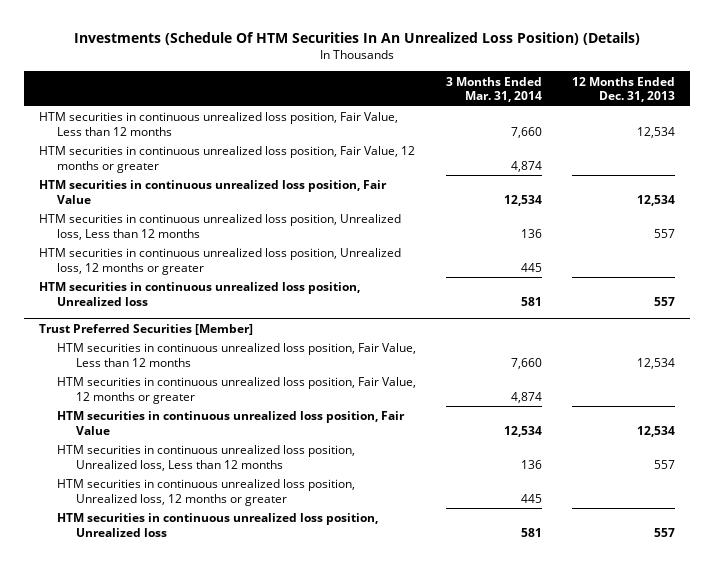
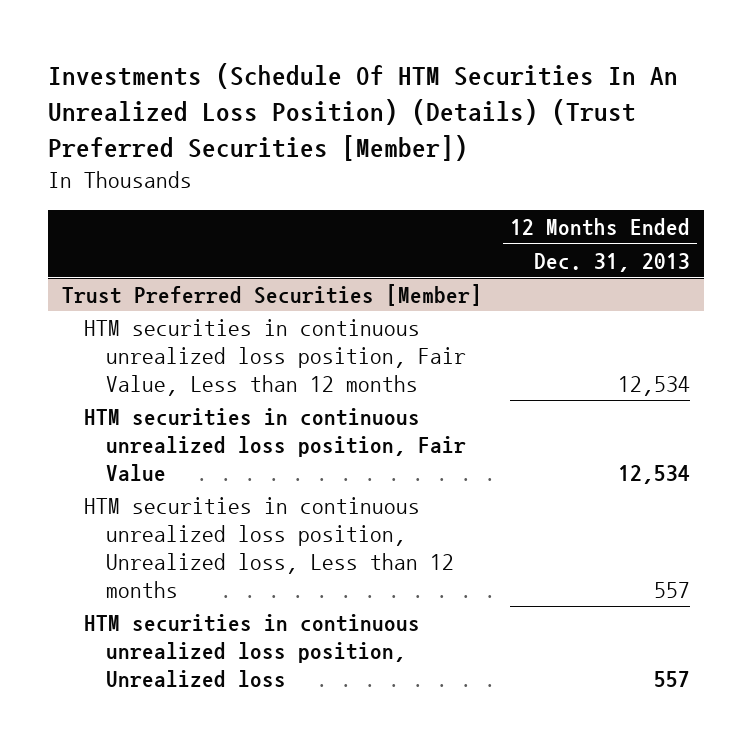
- Investments (Schedule Of HTM Securities In An Unrealized Loss Position) (Details)
+ Investments (Schedule Of HTM Securities In An Unrealized Loss Position) (Details) (Trust Preferred Securities [Member])
- | 3 Months Ended Mar. 31, 2014 | 12 Months Ended Dec. 31, 2013
+ | 12 Months Ended Dec. 31, 2013
- HTM securities in continuous unrealized loss position, Fair Value, Less than 12 months | 7,660 | 12,534
- HTM securities in continuous unrealized loss position, Fair Value, 12 months or greater | 4,874 |
- HTM securities in continuous unrealized loss position, Fair Value | 12,534 | 12,534
- HTM securities in continuous unrealized loss position, Unrealized loss, Less than 12 months | 136 | 557
- HTM securities in continuous unrealized loss position, Unrealized loss, 12 months or greater | 445 |
- HTM securities in continuous unrealized loss position, Unrealized loss | 581 | 557
@ Trust Preferred Securities [Member]
- HTM securities in continuous unrealized loss position, Fair Value, 12 months or greater | 4,874 |
- HTM securities in continuous unrealized loss position, Unrealized loss, 12 months or greater | 445 |

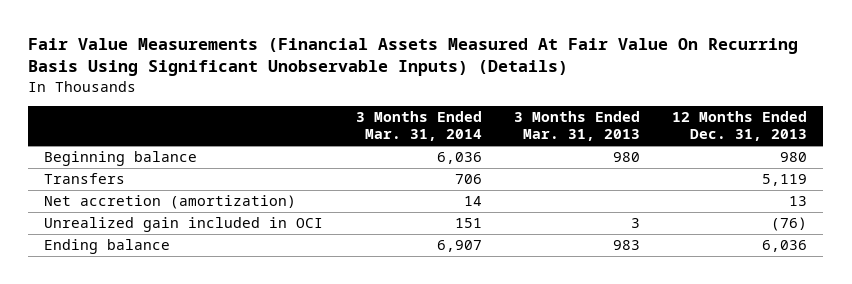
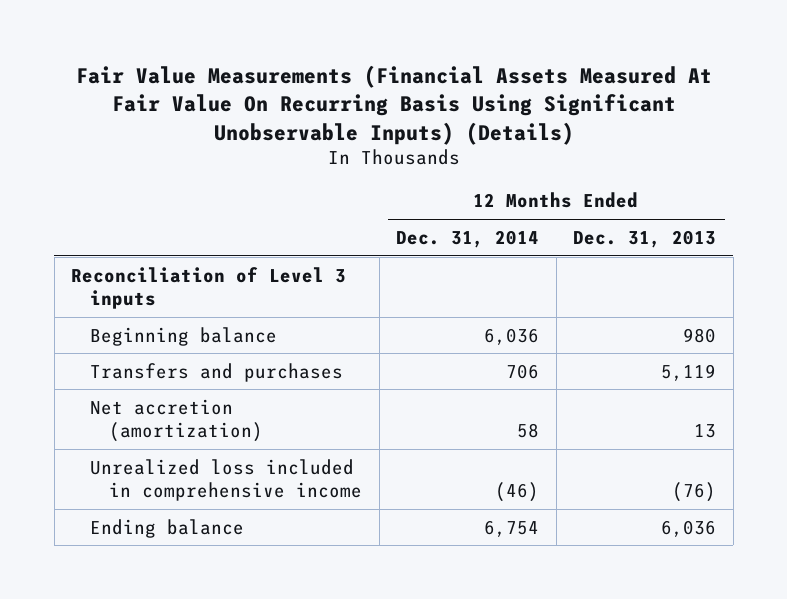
- | 3 Months Ended Mar. 31, 2014 | 3 Months Ended Mar. 31, 2013 | 12 Months Ended Dec. 31, 2013
+ | 12 Months Ended Dec. 31, 2014 | 12 Months Ended Dec. 31, 2013
+ Reconciliation of Level 3 inputs
- Transfers | 706 | | 5,119
+ Transfers and purchases | 706 | 5,119
- Unrealized gain included in OCI | 151 | 3 | (76)
+ Unrealized loss included in comprehensive income | (46) | (76)

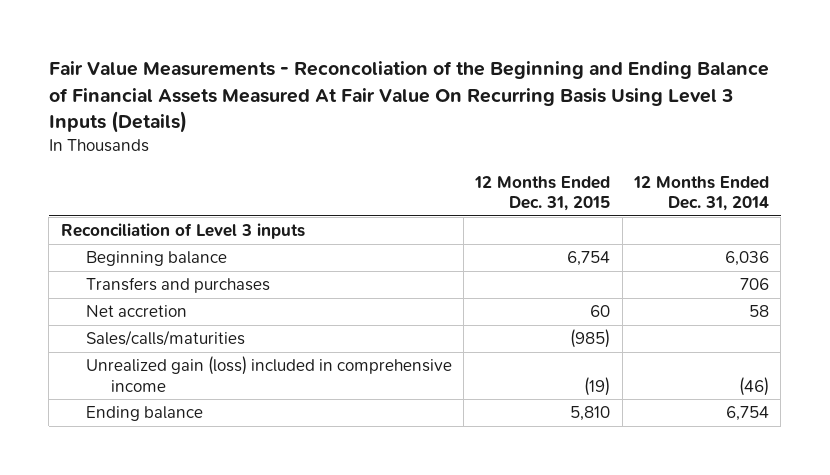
- Fair Value Measurements (Financial Assets Measured At Fair Value On Recurring Basis Using Significant Unobservable Inputs) (Details)
+ Fair Value Measurements - Reconcoliation of the Beginning and Ending Balance of Financial Assets Measured At Fair Value On Recurring Basis Using Level 3 Inputs (Details)
- | 12 Months Ended Dec. 31, 2014 | 12 Months Ended Dec. 31, 2013
+ | 12 Months Ended Dec. 31, 2015 | 12 Months Ended Dec. 31, 2014
- Net accretion (amortization) | 58 | 13
- Unrealized loss included in comprehensive income | (46) | (76)
+ Net accretion | 60 | 58
+ Sales/calls/maturities | (985) |
+ Unrealized gain (loss) included in comprehensive income | (19) | (46)

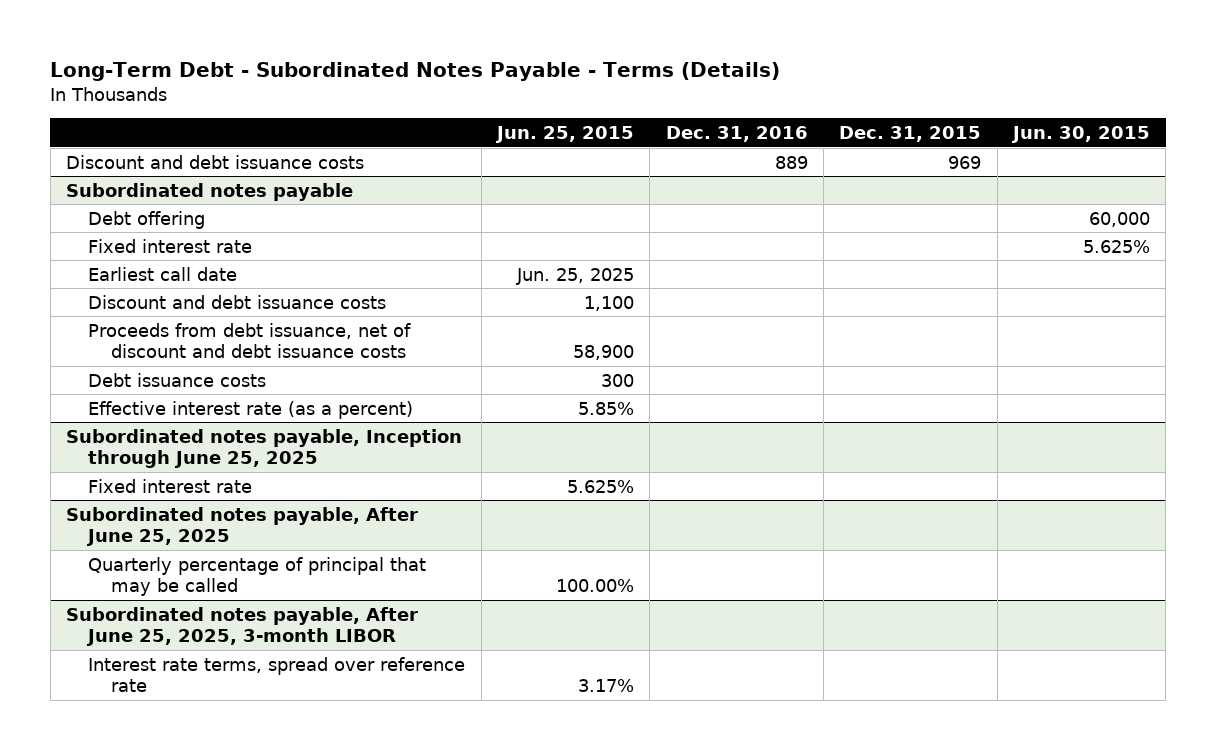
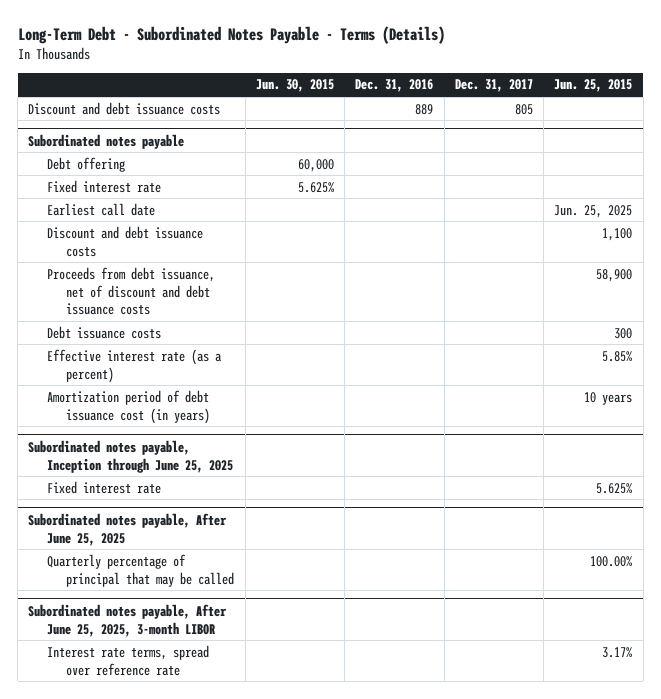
- | Jun. 25, 2015 | Dec. 31, 2016 | Dec. 31, 2015 | Jun. 30, 2015
+ | Jun. 30, 2015 | Dec. 31, 2016 | Dec. 31, 2017 | Jun. 25, 2015
@ Subordinated notes payable
+ Amortization period of debt issuance cost (in years) | | | | 10 years

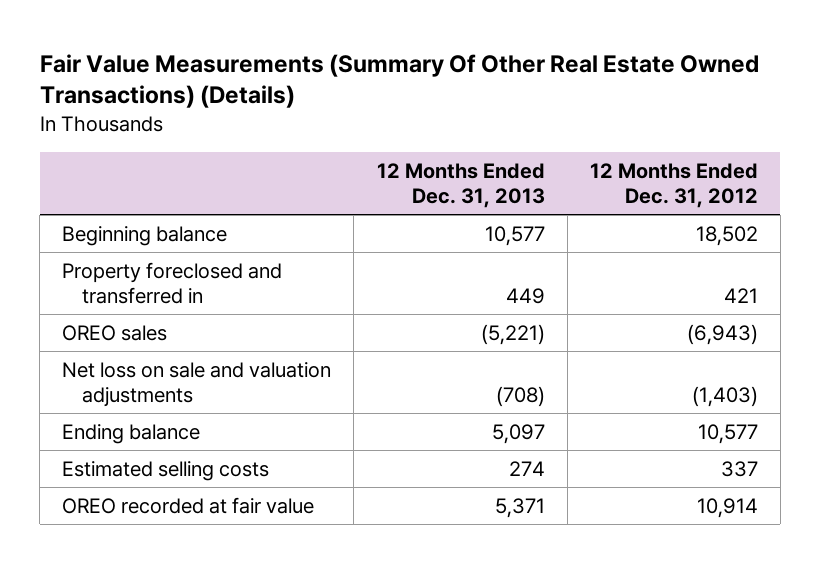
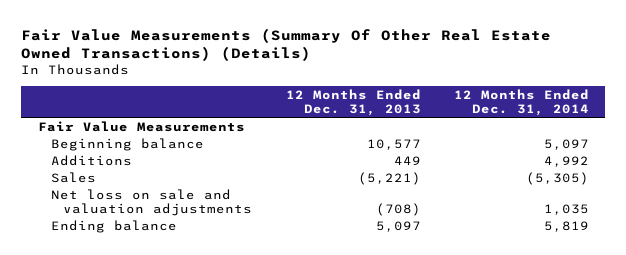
- | 12 Months Ended Dec. 31, 2013 | 12 Months Ended Dec. 31, 2012
+ | 12 Months Ended Dec. 31, 2013 | 12 Months Ended Dec. 31, 2014
+ Fair Value Measurements
- Property foreclosed and transferred in | 449 | 421
- OREO sales | (5,221) | (6,943)
+ Additions | 449 | 4,992
+ Sales | (5,221) | (5,305)
- Estimated selling costs | 274 | 337
- OREO recorded at fair value | 5,371 | 10,914

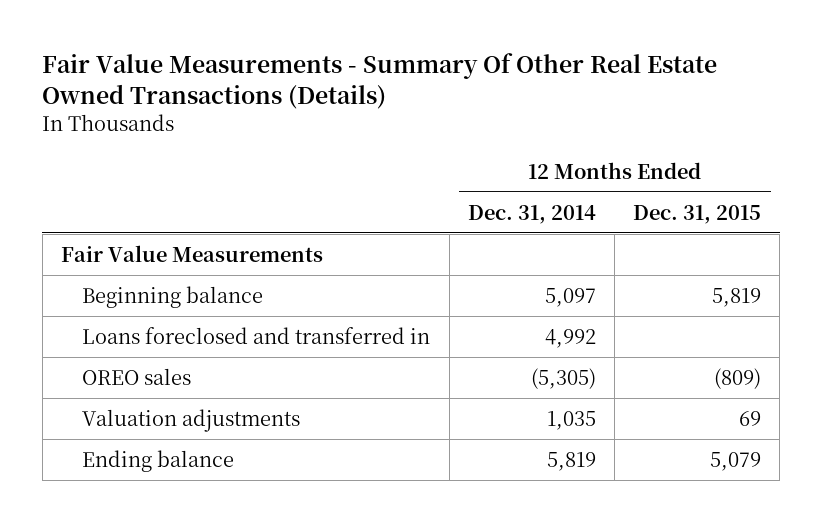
- Fair Value Measurements (Summary Of Other Real Estate Owned Transactions) (Details)
+ Fair Value Measurements - Summary Of Other Real Estate Owned Transactions (Details)
- | 12 Months Ended Dec. 31, 2013 | 12 Months Ended Dec. 31, 2014
+ | 12 Months Ended Dec. 31, 2014 | 12 Months Ended Dec. 31, 2015
- Additions | 449 | 4,992
- Sales | (5,221) | (5,305)
- Net loss on sale and valuation adjustments | (708) | 1,035
+ Loans foreclosed and transferred in | 4,992 |
+ OREO sales | (5,305) | (809)
+ Valuation adjustments | 1,035 | 69

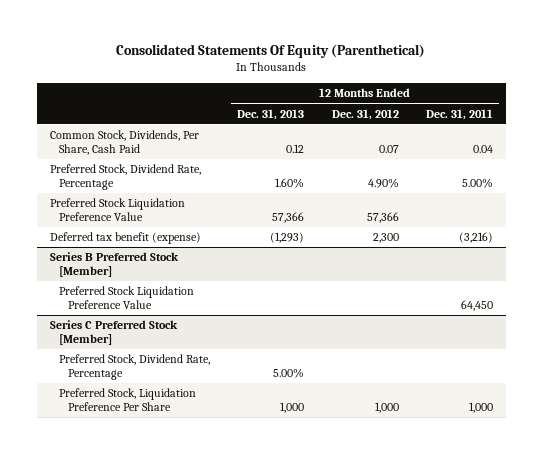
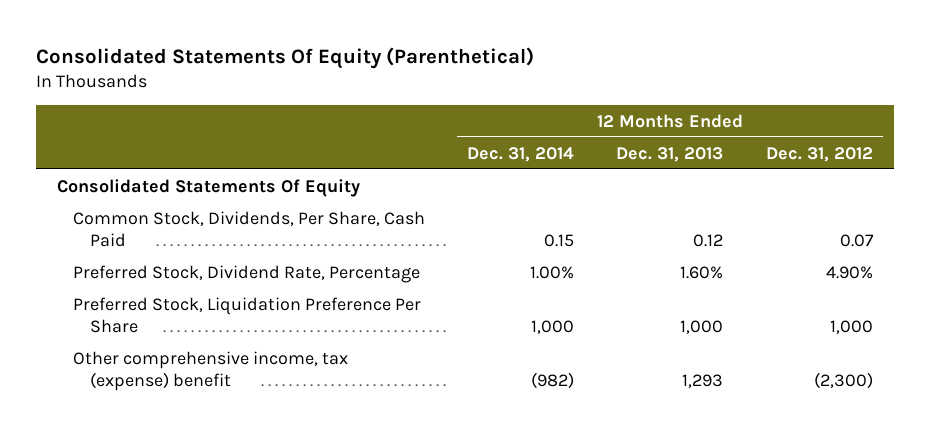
- | 12 Months Ended Dec. 31, 2013 | 12 Months Ended Dec. 31, 2012 | 12 Months Ended Dec. 31, 2011
+ | 12 Months Ended Dec. 31, 2014 | 12 Months Ended Dec. 31, 2013 | 12 Months Ended Dec. 31, 2012
+ Consolidated Statements Of Equity
- Preferred Stock Liquidation Preference Value | 57,366 | 57,366 |
- Deferred tax benefit (expense) | (1,293) | 2,300 | (3,216)
- Series B Preferred Stock [Member]
- Preferred Stock Liquidation Preference Value | | | 64,450
- Series C Preferred Stock [Member]
- Preferred Stock, Dividend Rate, Percentage | 5.00% | |
+ Other comprehensive income, tax (expense) benefit | (982) | 1,293 | (2,300)

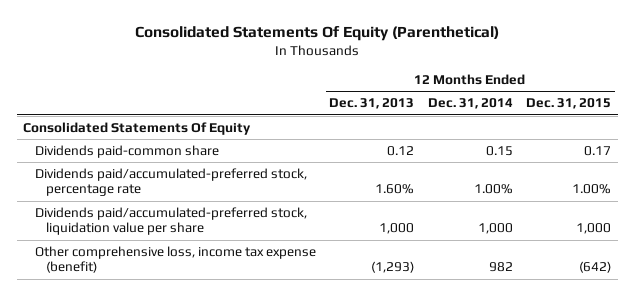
- | 12 Months Ended Dec. 31, 2014 | 12 Months Ended Dec. 31, 2013 | 12 Months Ended Dec. 31, 2012
+ | 12 Months Ended Dec. 31, 2013 | 12 Months Ended Dec. 31, 2014 | 12 Months Ended Dec. 31, 2015
- Common Stock, Dividends, Per Share, Cash Paid | 0.15 | 0.12 | 0.07
- Preferred Stock, Dividend Rate, Percentage | 1.00% | 1.60% | 4.90%
- Preferred Stock, Liquidation Preference Per Share | 1,000 | 1,000 | 1,000
- Other comprehensive income, tax (expense) benefit | (982) | 1,293 | (2,300)
+ Dividends paid-common share | 0.12 | 0.15 | 0.17
+ Dividends paid/accumulated-preferred stock, percentage rate | 1.60% | 1.00% | 1.00%
+ Dividends paid/accumulated-preferred stock, liquidation value per share | 1,000 | 1,000 | 1,000
+ Other comprehensive loss, income tax expense (benefit) | (1,293) | 982 | (642)

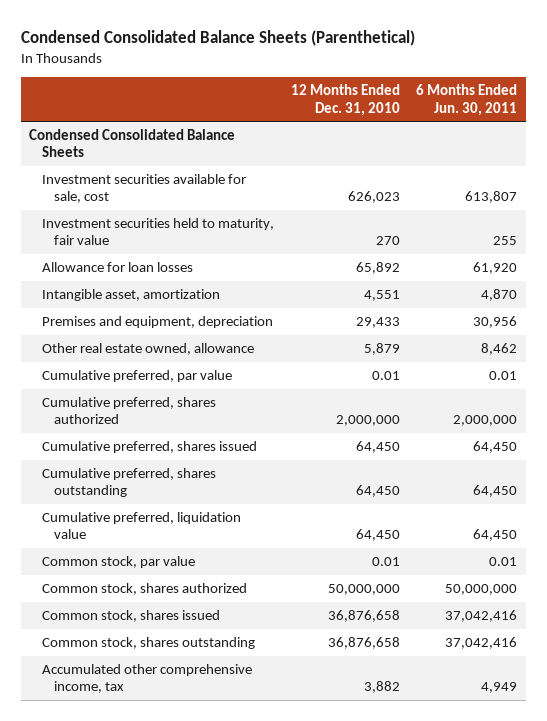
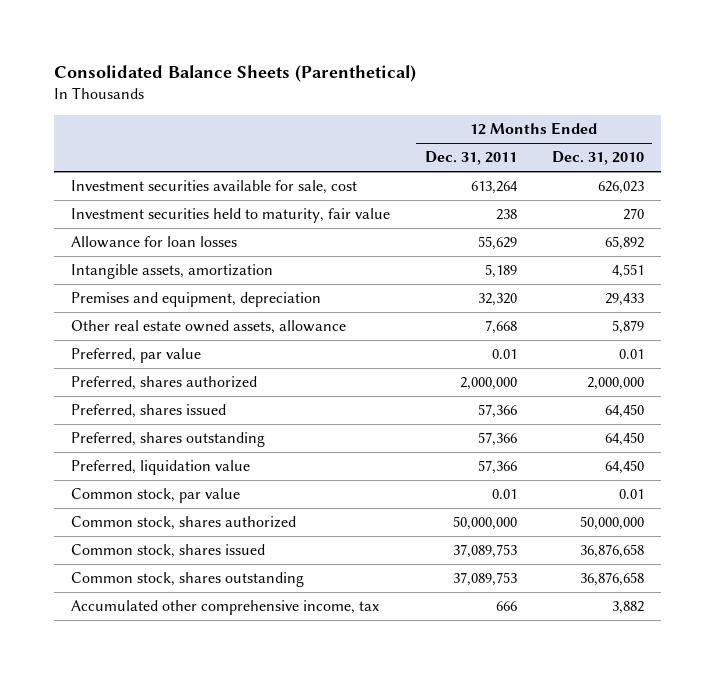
- Condensed Consolidated Balance Sheets (Parenthetical)
+ Consolidated Balance Sheets (Parenthetical)
- | 12 Months Ended Dec. 31, 2010 | 6 Months Ended Jun. 30, 2011
+ | 12 Months Ended Dec. 31, 2011 | 12 Months Ended Dec. 31, 2010
- Condensed Consolidated Balance Sheets
- Intangible asset, amortization | 4,551 | 4,870
+ Intangible assets, amortization | 5,189 | 4,551
- Other real estate owned, allowance | 5,879 | 8,462
- Cumulative preferred, par value | 0.01 | 0.01
- Cumulative preferred, shares authorized | 2,000,000 | 2,000,000
- Cumulative preferred, shares issued | 64,450 | 64,450
- Cumulative preferred, shares outstanding | 64,450 | 64,450
- Cumulative preferred, liquidation value | 64,450 | 64,450
+ Other real estate owned assets, allowance | 7,668 | 5,879
+ Preferred, par value | 0.01 | 0.01
+ Preferred, shares authorized | 2,000,000 | 2,000,000
+ Preferred, shares issued | 57,366 | 64,450
+ Preferred, shares outstanding | 57,366 | 64,450
+ Preferred, liquidation value | 57,366 | 64,450

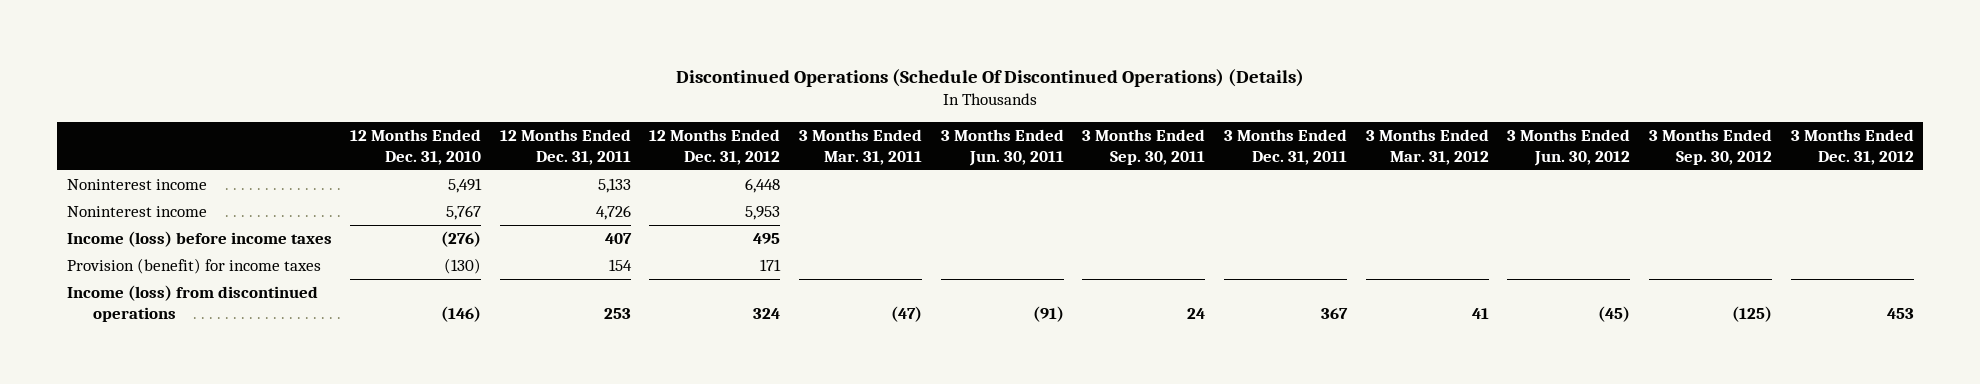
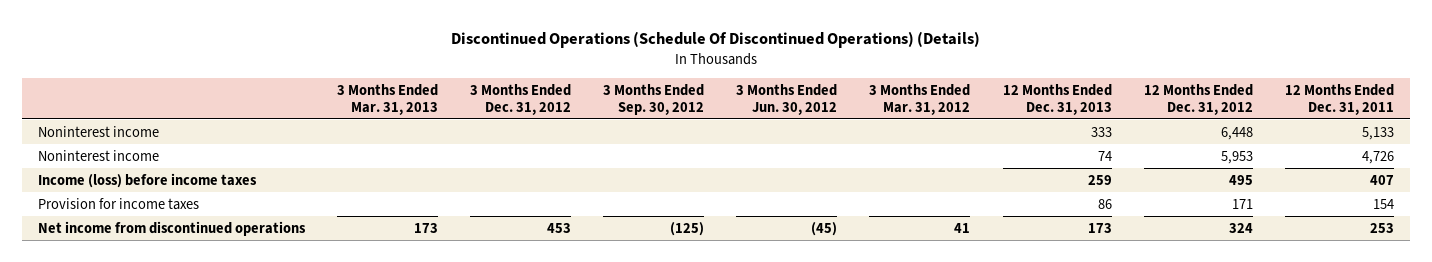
- | 12 Months Ended Dec. 31, 2010 | 12 Months Ended Dec. 31, 2011 | 12 Months Ended Dec. 31, 2012 | 3 Months Ended Mar. 31, 2011 | 3 Months Ended Jun. 30, 2011 | 3 Months Ended Sep. 30, 2011 | 3 Months Ended Dec. 31, 2011 | 3 Months Ended Mar. 31, 2012 | 3 Months Ended Jun. 30, 2012 | 3 Months Ended Sep. 30, 2012 | 3 Months Ended Dec. 31, 2012
+ | 3 Months Ended Mar. 31, 2013 | 3 Months Ended Dec. 31, 2012 | 3 Months Ended Sep. 30, 2012 | 3 Months Ended Jun. 30, 2012 | 3 Months Ended Mar. 31, 2012 | 12 Months Ended Dec. 31, 2013 | 12 Months Ended Dec. 31, 2012 | 12 Months Ended Dec. 31, 2011
- Provision (benefit) for income taxes | (130) | 154 | 171 | | | | | | | |
- Income (loss) from discontinued operations | (146) | 253 | 324 | (47) | (91) | 24 | 367 | 41 | (45) | (125) | 453
+ Provision for income taxes | | | | | | 86 | 171 | 154
+ Net income from discontinued operations | 173 | 453 | (125) | (45) | 41 | 173 | 324 | 253

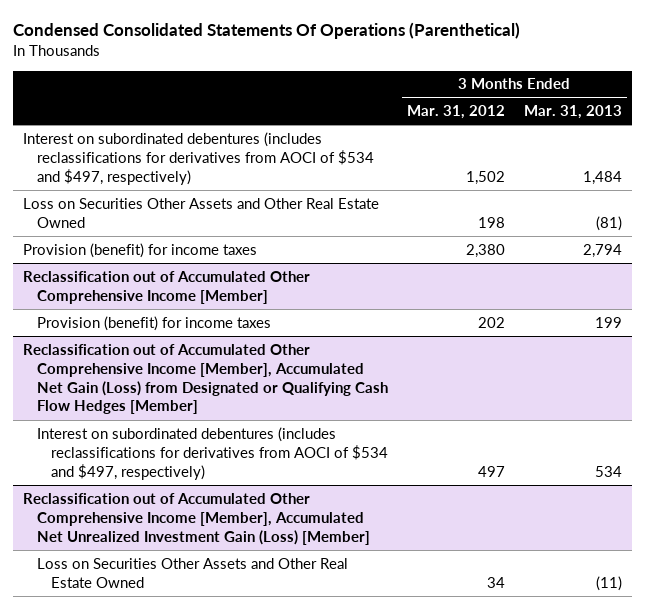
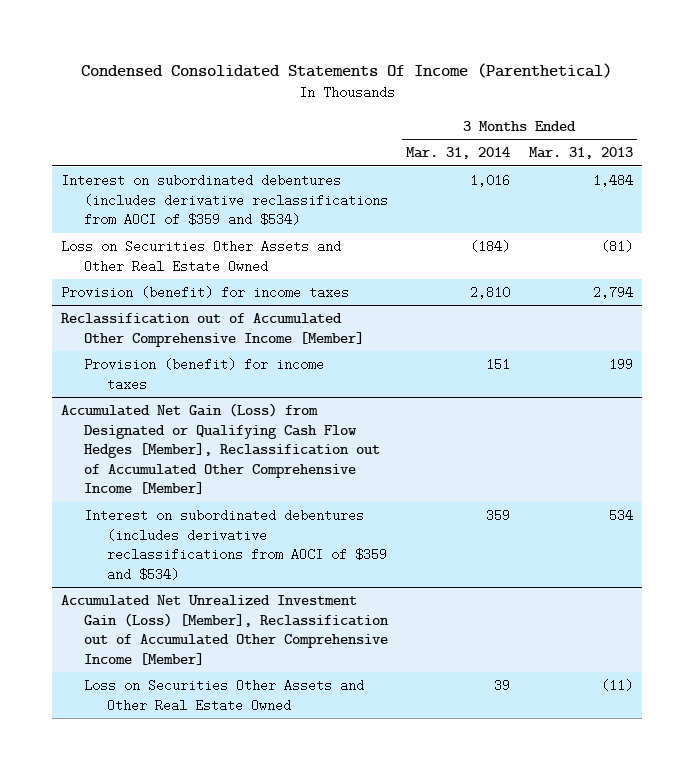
- Condensed Consolidated Statements Of Operations (Parenthetical)
+ Condensed Consolidated Statements Of Income (Parenthetical)
- | 3 Months Ended Mar. 31, 2012 | 3 Months Ended Mar. 31, 2013
+ | 3 Months Ended Mar. 31, 2014 | 3 Months Ended Mar. 31, 2013
- Interest on subordinated debentures (includes reclassifications for derivatives from AOCI of $534 and $497, respectively) | 1,502 | 1,484
+ Interest on subordinated debentures (includes derivative reclassifications from AOCI of $359 and $534) | 1,016 | 1,484
- Reclassification out of Accumulated Other Comprehensive Income [Member], Accumulated Net Gain (Loss) from Designated or Qualifying Cash Flow Hedges [Member]
- Interest on subordinated debentures (includes reclassifications for derivatives from AOCI of $534 and $497, respectively) | 497 | 534
- Reclassification out of Accumulated Other Comprehensive Income [Member], Accumulated Net Unrealized Investment Gain (Loss) [Member]
+ Accumulated Net Gain (Loss) from Designated or Qualifying Cash Flow Hedges [Member], Reclassification out of Accumulated Other Comprehensive Income [Member]
+ Interest on subordinated debentures (includes derivative reclassifications from AOCI of $359 and $534) | 359 | 534
+ Accumulated Net Unrealized Investment Gain (Loss) [Member], Reclassification out of Accumulated Other Comprehensive Income [Member]

